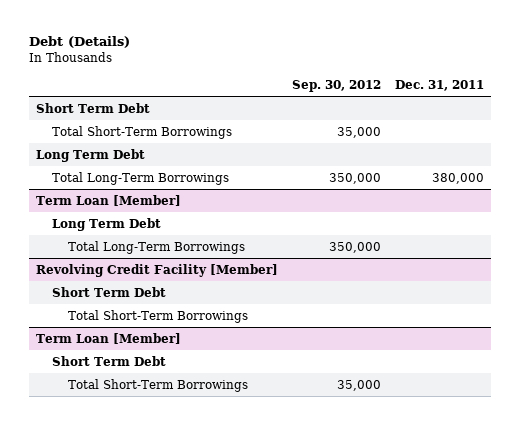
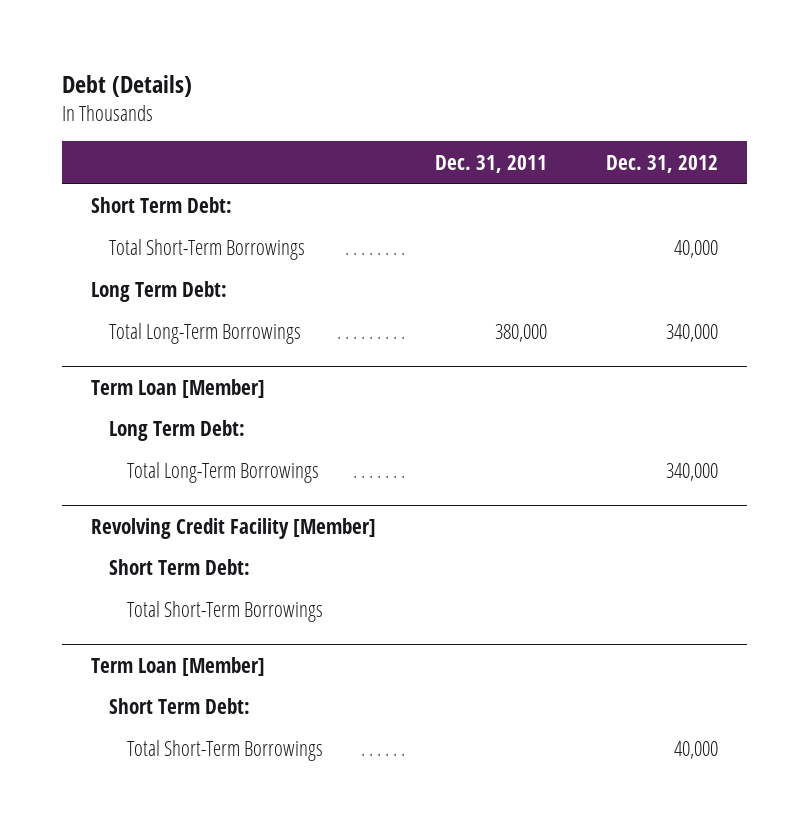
- | Sep. 30, 2012 | Dec. 31, 2011
+ | Dec. 31, 2011 | Dec. 31, 2012
- Short Term Debt
+ Short Term Debt:
- Long Term Debt
+ Long Term Debt:
@ Term Loan [Member]
- Long Term Debt
+ Long Term Debt:
@ Revolving Credit Facility [Member]
- Short Term Debt
+ Short Term Debt:
@ Term Loan [Member]
- Short Term Debt
+ Short Term Debt:

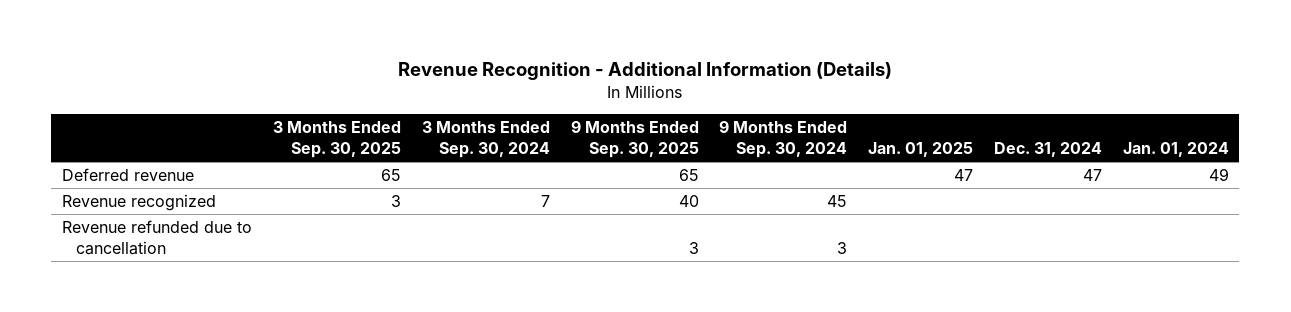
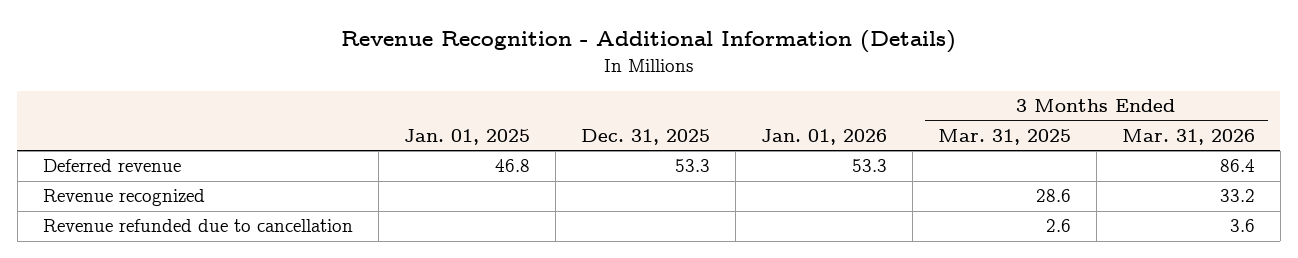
- | 3 Months Ended Sep. 30, 2025 | 3 Months Ended Sep. 30, 2024 | 9 Months Ended Sep. 30, 2025 | 9 Months Ended Sep. 30, 2024 | Jan. 01, 2025 | Dec. 31, 2024 | Jan. 01, 2024
+ | Jan. 01, 2025 | Dec. 31, 2025 | Jan. 01, 2026 | 3 Months Ended Mar. 31, 2025 | 3 Months Ended Mar. 31, 2026
- Deferred revenue | 65 | | 65 | | 47 | 47 | 49
+ Deferred revenue | 46.8 | 53.3 | 53.3 | | 86.4

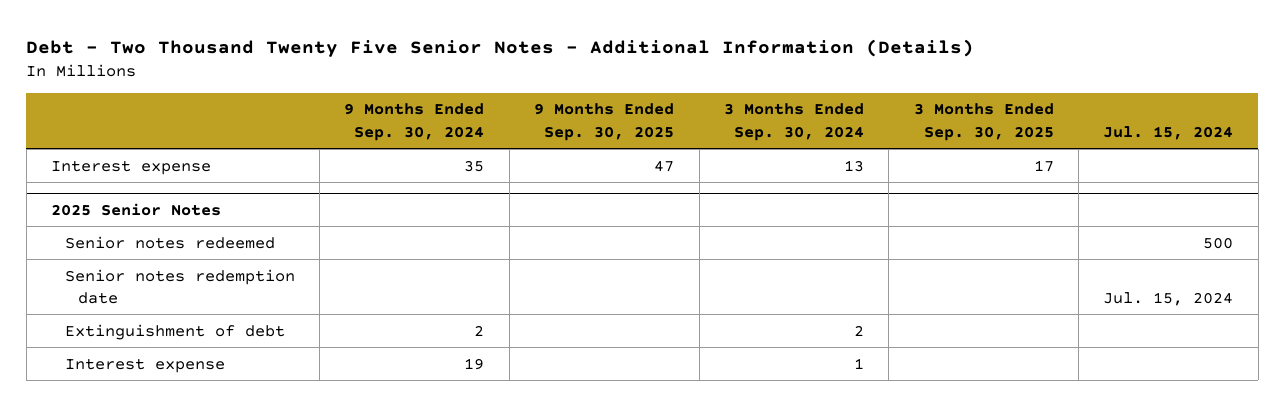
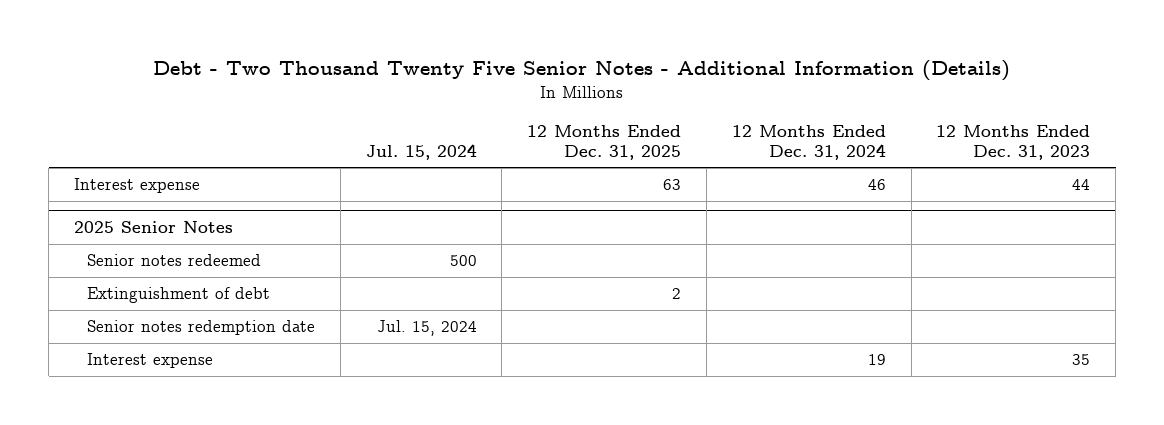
- | 9 Months Ended Sep. 30, 2024 | 9 Months Ended Sep. 30, 2025 | 3 Months Ended Sep. 30, 2024 | 3 Months Ended Sep. 30, 2025 | Jul. 15, 2024
+ | Jul. 15, 2024 | 12 Months Ended Dec. 31, 2025 | 12 Months Ended Dec. 31, 2024 | 12 Months Ended Dec. 31, 2023
@ 2025 Senior Notes
moved down: Senior notes redemption date | Jul. 15, 2024 | | |

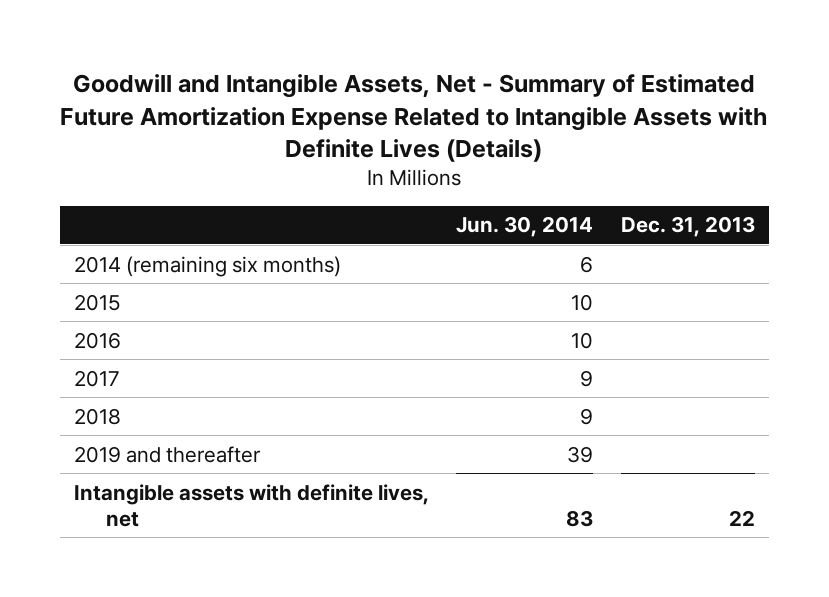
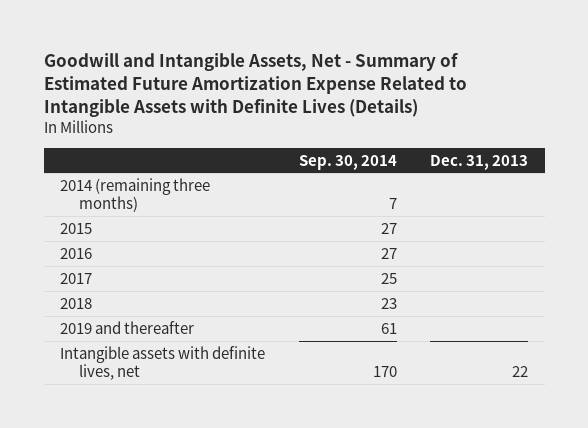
- | Jun. 30, 2014 | Dec. 31, 2013
+ | Sep. 30, 2014 | Dec. 31, 2013
- 2014 (remaining six months) | 6 |
+ 2014 (remaining three months) | 7 |

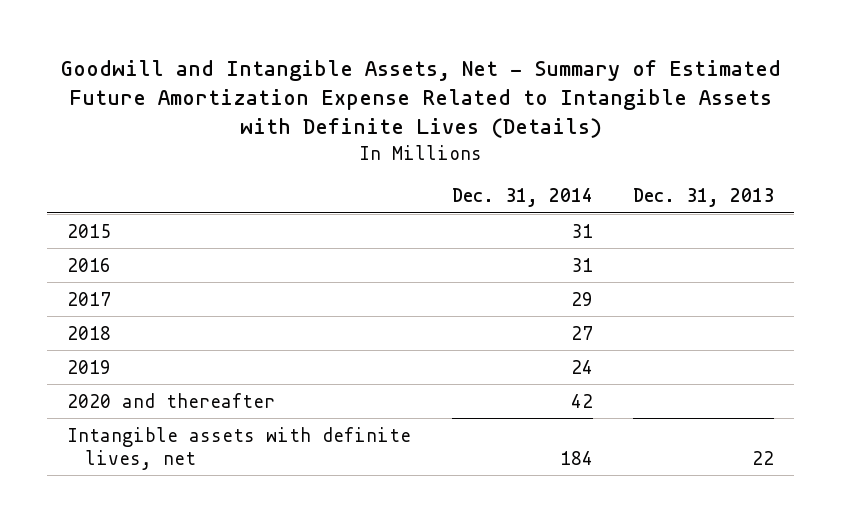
- | Sep. 30, 2014 | Dec. 31, 2013
+ | Dec. 31, 2014 | Dec. 31, 2013
- 2014 (remaining three months) | 7 |
- 2019 and thereafter | 61 |
+ 2019 | 24 |
+ 2020 and thereafter | 42 |

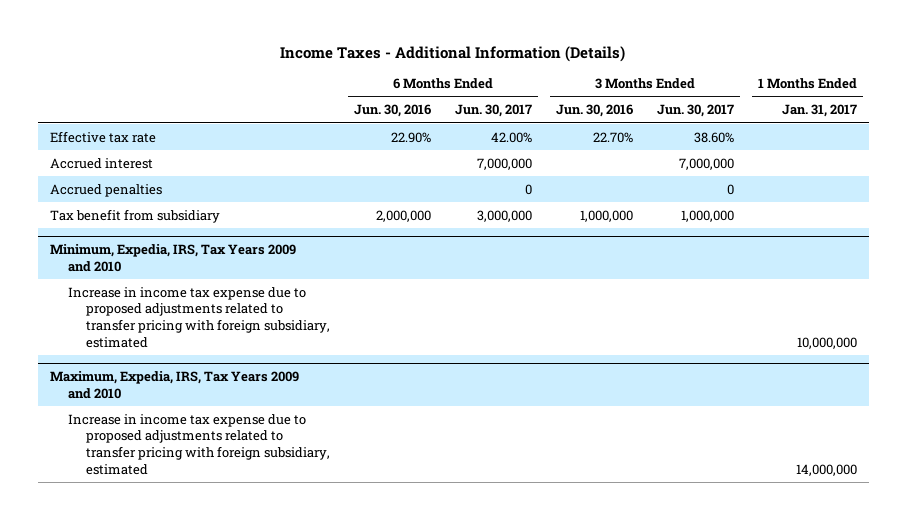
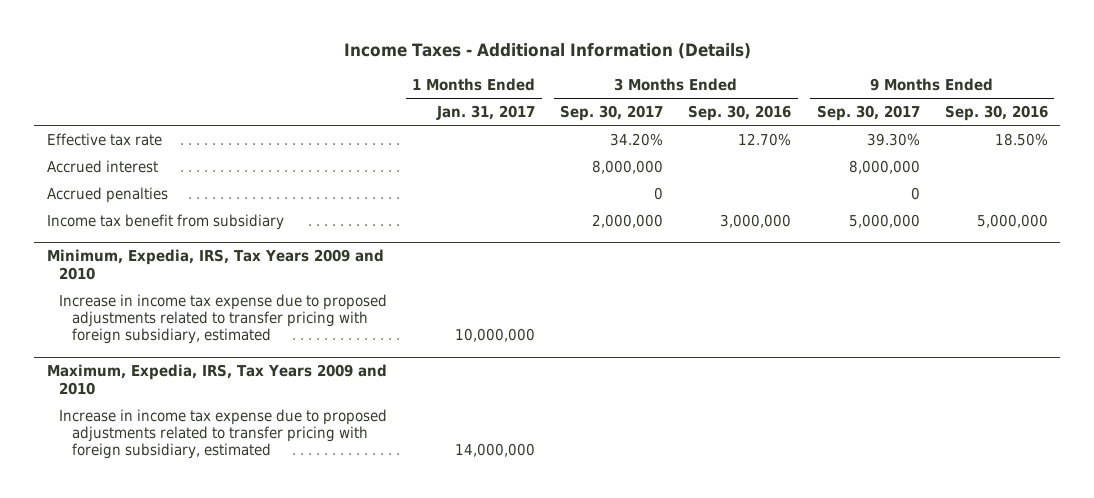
- | 6 Months Ended Jun. 30, 2016 | 6 Months Ended Jun. 30, 2017 | 3 Months Ended Jun. 30, 2016 | 3 Months Ended Jun. 30, 2017 | 1 Months Ended Jan. 31, 2017
+ | 1 Months Ended Jan. 31, 2017 | 3 Months Ended Sep. 30, 2017 | 3 Months Ended Sep. 30, 2016 | 9 Months Ended Sep. 30, 2017 | 9 Months Ended Sep. 30, 2016
- Tax benefit from subsidiary | 2,000,000 | 3,000,000 | 1,000,000 | 1,000,000 |
+ Income tax benefit from subsidiary | | 2,000,000 | 3,000,000 | 5,000,000 | 5,000,000

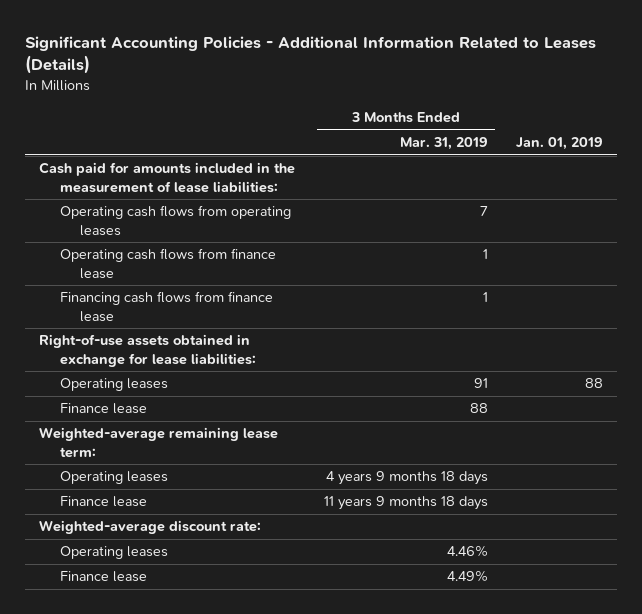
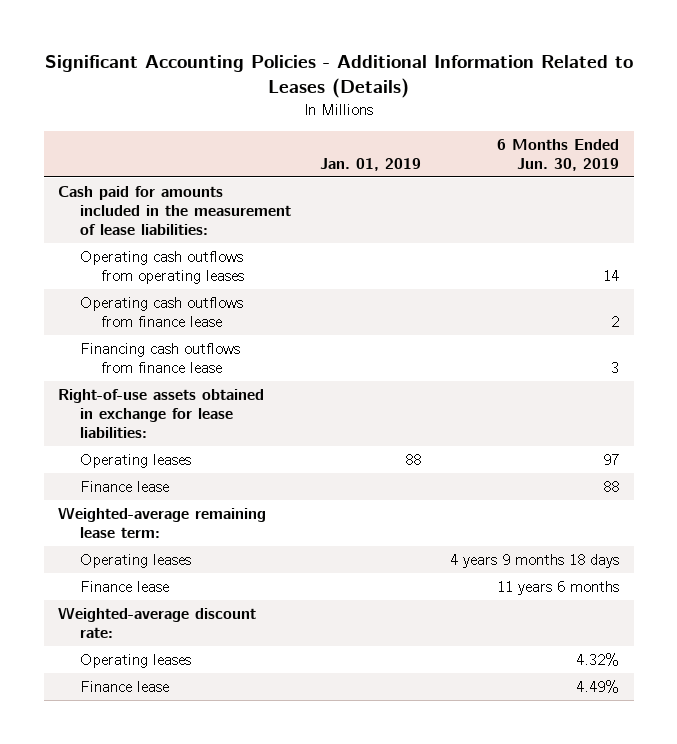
- | 3 Months Ended Mar. 31, 2019 | Jan. 01, 2019
+ | Jan. 01, 2019 | 6 Months Ended Jun. 30, 2019
- Operating cash flows from operating leases | 7 |
- Operating cash flows from finance lease | 1 |
- Financing cash flows from finance lease | 1 |
+ Operating cash outflows from operating leases | | 14
+ Operating cash outflows from finance lease | | 2
+ Financing cash outflows from finance lease | | 3

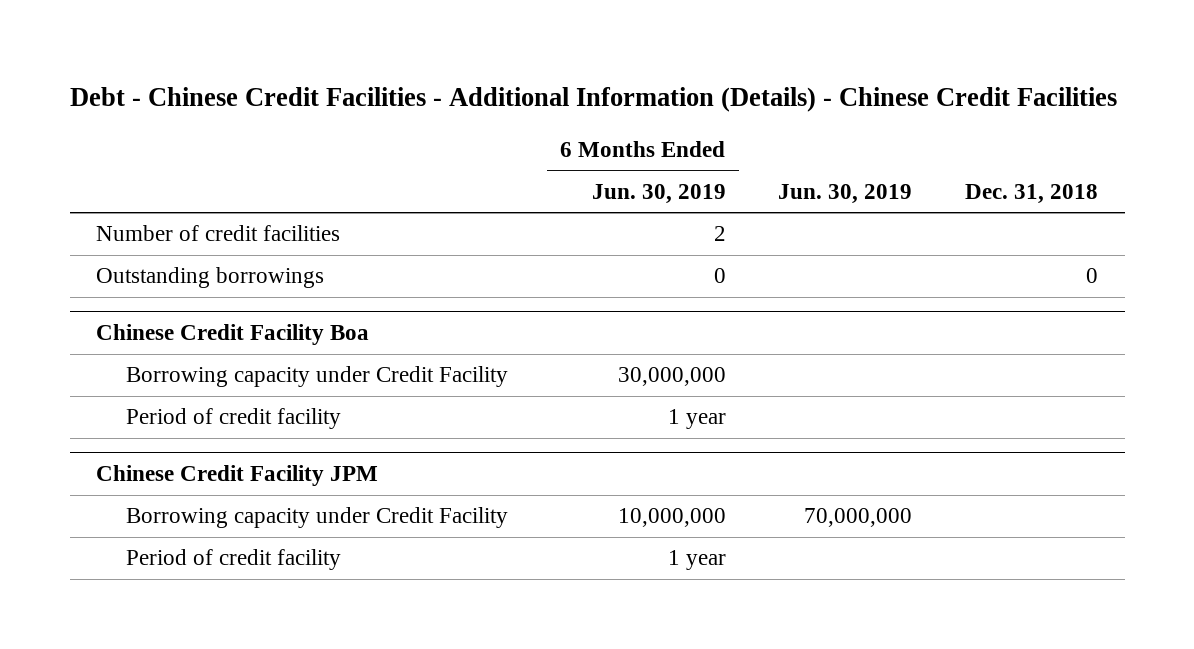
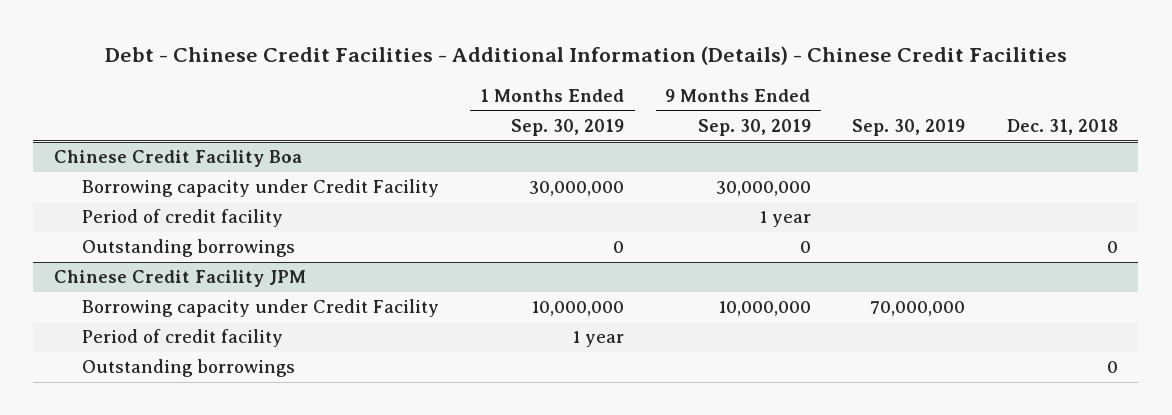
- | 6 Months Ended Jun. 30, 2019 | Jun. 30, 2019 | Dec. 31, 2018
+ | 1 Months Ended Sep. 30, 2019 | 9 Months Ended Sep. 30, 2019 | Sep. 30, 2019 | Dec. 31, 2018
- Number of credit facilities | 2 | |
- Outstanding borrowings | 0 | | 0
@ Chinese Credit Facility Boa
+ Outstanding borrowings | 0 | 0 | | 0
@ Chinese Credit Facility JPM
+ Outstanding borrowings | | | | 0

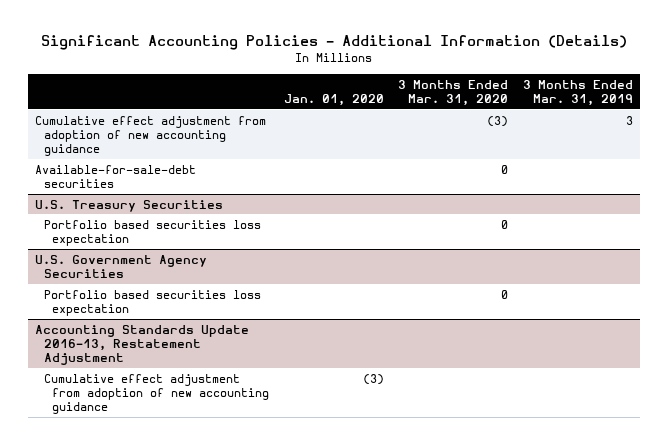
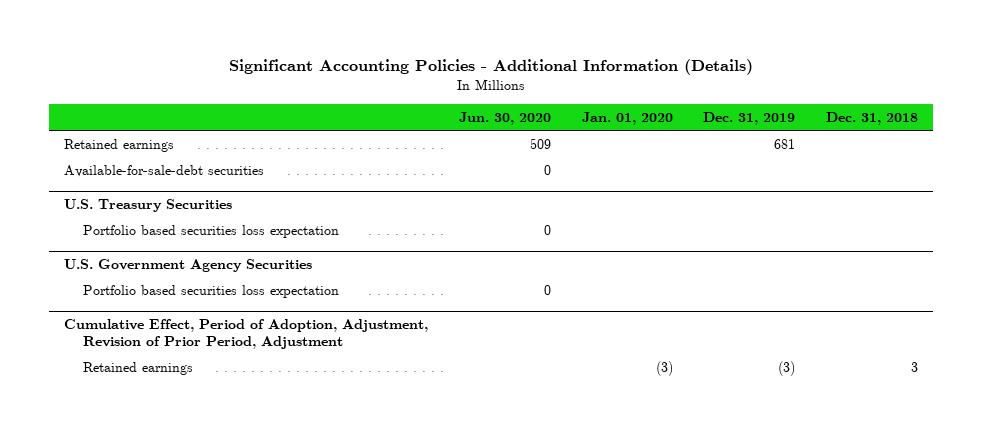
- | Jan. 01, 2020 | 3 Months Ended Mar. 31, 2020 | 3 Months Ended Mar. 31, 2019
+ | Jun. 30, 2020 | Jan. 01, 2020 | Dec. 31, 2019 | Dec. 31, 2018
- Cumulative effect adjustment from adoption of new accounting guidance | | (3) | 3
+ Retained earnings | 509 | | 681 |
- Accounting Standards Update 2016-13, Restatement Adjustment
- Cumulative effect adjustment from adoption of new accounting guidance | (3) | |
+ Cumulative Effect, Period of Adoption, Adjustment, Revision of Prior Period, Adjustment
+ Retained earnings | | (3) | (3) | 3

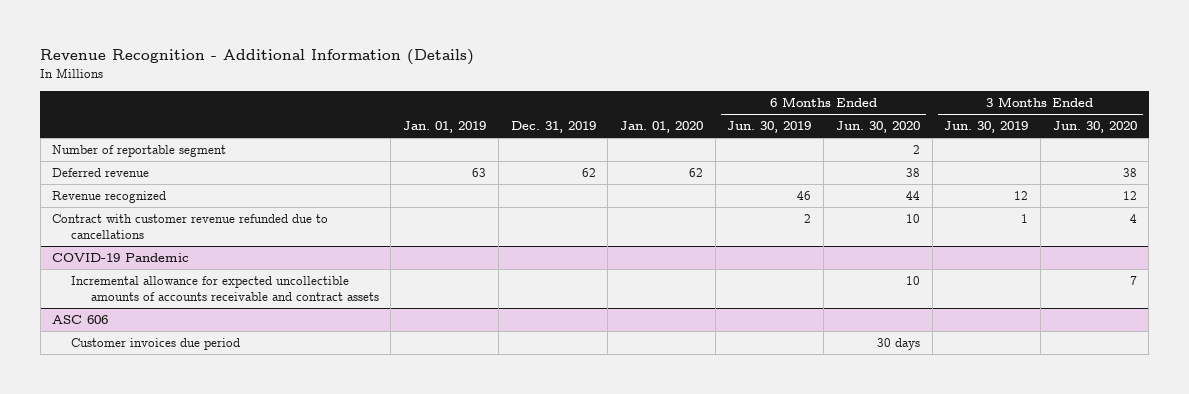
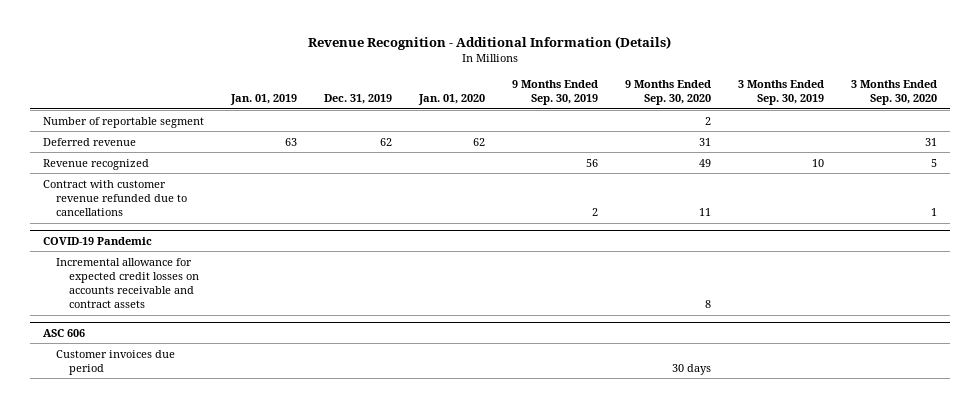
- | Jan. 01, 2019 | Dec. 31, 2019 | Jan. 01, 2020 | 6 Months Ended Jun. 30, 2019 | 6 Months Ended Jun. 30, 2020 | 3 Months Ended Jun. 30, 2019 | 3 Months Ended Jun. 30, 2020
+ | Jan. 01, 2019 | Dec. 31, 2019 | Jan. 01, 2020 | 9 Months Ended Sep. 30, 2019 | 9 Months Ended Sep. 30, 2020 | 3 Months Ended Sep. 30, 2019 | 3 Months Ended Sep. 30, 2020
@ COVID-19 Pandemic
- Incremental allowance for expected uncollectible amounts of accounts receivable and contract assets | | | | | 10 | | 7
+ Incremental allowance for expected credit losses on accounts receivable and contract assets | | | | | 8 | |

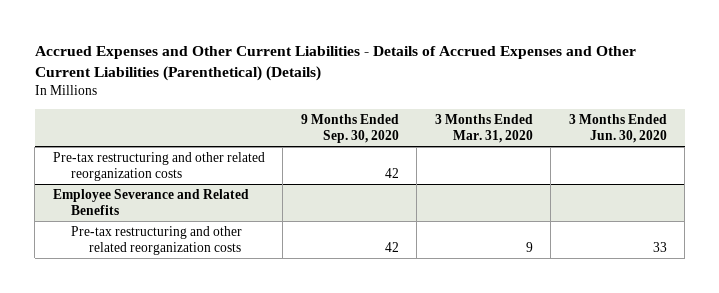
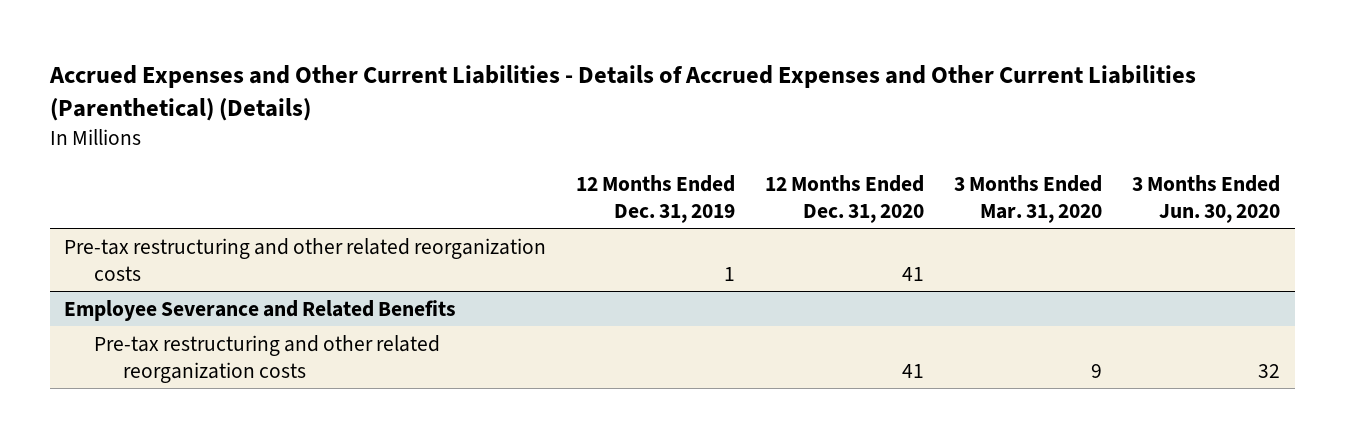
- | 9 Months Ended Sep. 30, 2020 | 3 Months Ended Mar. 31, 2020 | 3 Months Ended Jun. 30, 2020
+ | 12 Months Ended Dec. 31, 2019 | 12 Months Ended Dec. 31, 2020 | 3 Months Ended Mar. 31, 2020 | 3 Months Ended Jun. 30, 2020
@ Employee Severance and Related Benefits
- Pre-tax restructuring and other related reorganization costs | 42 | 9 | 33
+ Pre-tax restructuring and other related reorganization costs | | 41 | 9 | 32

